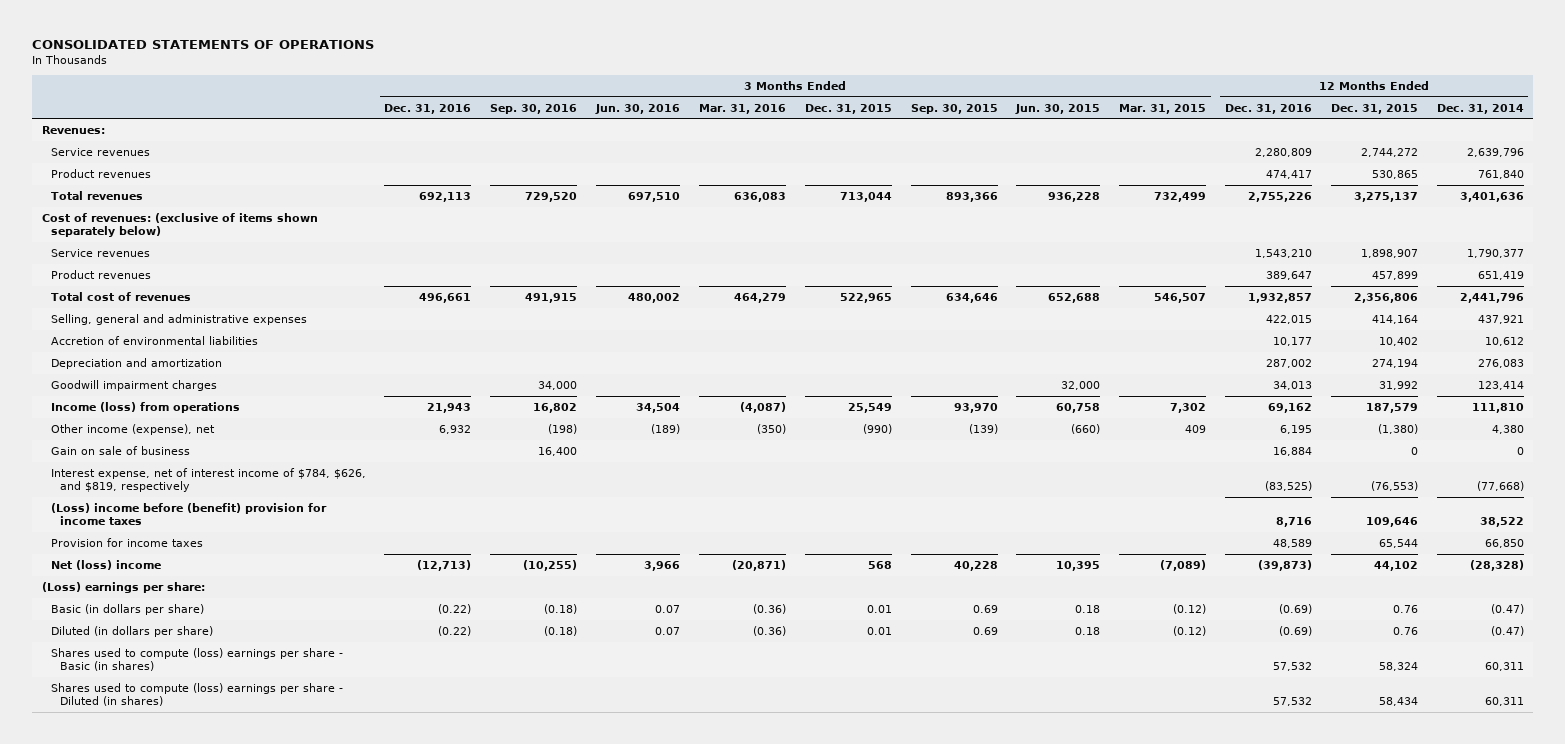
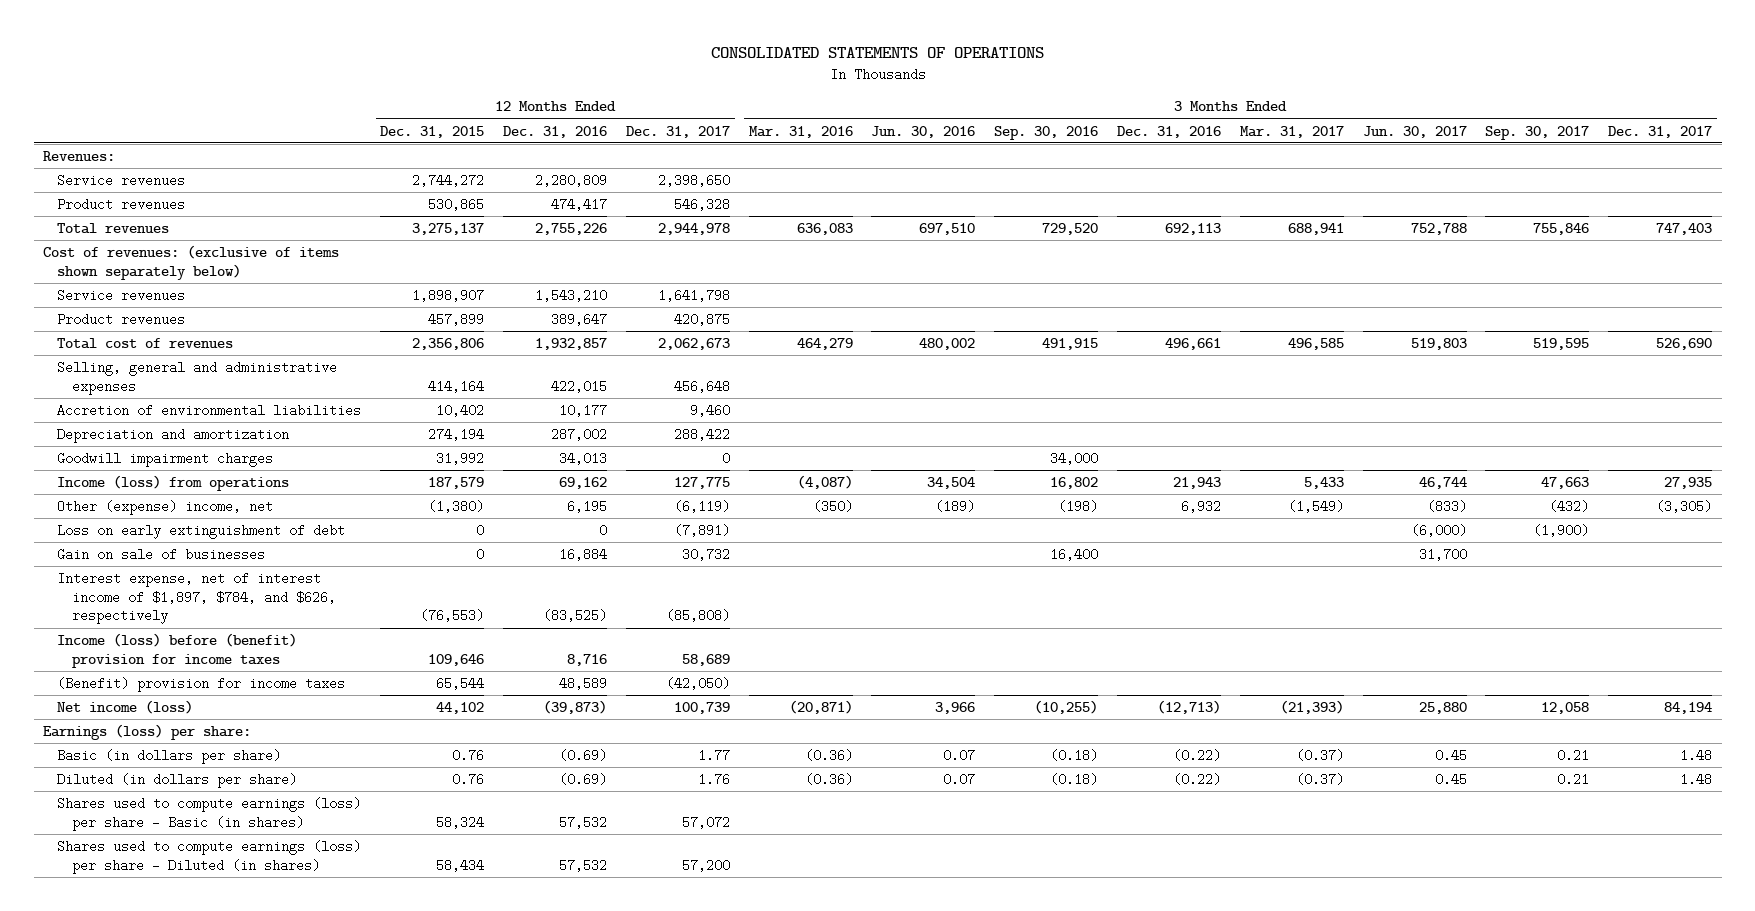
- | 3 Months Ended Dec. 31, 2016 | 3 Months Ended Sep. 30, 2016 | 3 Months Ended Jun. 30, 2016 | 3 Months Ended Mar. 31, 2016 | 3 Months Ended Dec. 31, 2015 | 3 Months Ended Sep. 30, 2015 | 3 Months Ended Jun. 30, 2015 | 3 Months Ended Mar. 31, 2015 | 12 Months Ended Dec. 31, 2016 | 12 Months Ended Dec. 31, 2015 | 12 Months Ended Dec. 31, 2014
+ | 12 Months Ended Dec. 31, 2015 | 12 Months Ended Dec. 31, 2016 | 12 Months Ended Dec. 31, 2017 | 3 Months Ended Mar. 31, 2016 | 3 Months Ended Jun. 30, 2016 | 3 Months Ended Sep. 30, 2016 | 3 Months Ended Dec. 31, 2016 | 3 Months Ended Mar. 31, 2017 | 3 Months Ended Jun. 30, 2017 | 3 Months Ended Sep. 30, 2017 | 3 Months Ended Dec. 31, 2017
- Other income (expense), net | 6,932 | (198) | (189) | (350) | (990) | (139) | (660) | 409 | 6,195 | (1,380) | 4,380
- Gain on sale of business | | 16,400 | | | | | | | 16,884 | 0 | 0
- Interest expense, net of interest income of $784, $626, and $819, respectively | | | | | | | | | (83,525) | (76,553) | (77,668)
- (Loss) income before (benefit) provision for income taxes | | | | | | | | | 8,716 | 109,646 | 38,522
- Provision for income taxes | | | | | | | | | 48,589 | 65,544 | 66,850
- Net (loss) income | (12,713) | (10,255) | 3,966 | (20,871) | 568 | 40,228 | 10,395 | (7,089) | (39,873) | 44,102 | (28,328)
- (Loss) earnings per share:
+ Other (expense) income, net | (1,380) | 6,195 | (6,119) | (350) | (189) | (198) | 6,932 | (1,549) | (833) | (432) | (3,305)
+ Loss on early extinguishment of debt | 0 | 0 | (7,891) | | | | | | (6,000) | (1,900) |
+ Gain on sale of businesses | 0 | 16,884 | 30,732 | | | 16,400 | | | 31,700 | |
+ Interest expense, net of interest income of $1,897, $784, and $626, respectively | (76,553) | (83,525) | (85,808) | | | | | | | |
+ Income (loss) before (benefit) provision for income taxes | 109,646 | 8,716 | 58,689 | | | | | | | |
+ (Benefit) provision for income taxes | 65,544 | 48,589 | (42,050) | | | | | | | |
+ Net income (loss) | 44,102 | (39,873) | 100,739 | (20,871) | 3,966 | (10,255) | (12,713) | (21,393) | 25,880 | 12,058 | 84,194
+ Earnings (loss) per share:
- Shares used to compute (loss) earnings per share - Basic (in shares) | | | | | | | | | 57,532 | 58,324 | 60,311
- Shares used to compute (loss) earnings per share - Diluted (in shares) | | | | | | | | | 57,532 | 58,434 | 60,311
+ Shares used to compute earnings (loss) per share - Basic (in shares) | 58,324 | 57,532 | 57,072 | | | | | | | |
+ Shares used to compute earnings (loss) per share - Diluted (in shares) | 58,434 | 57,532 | 57,200 | | | | | | | |

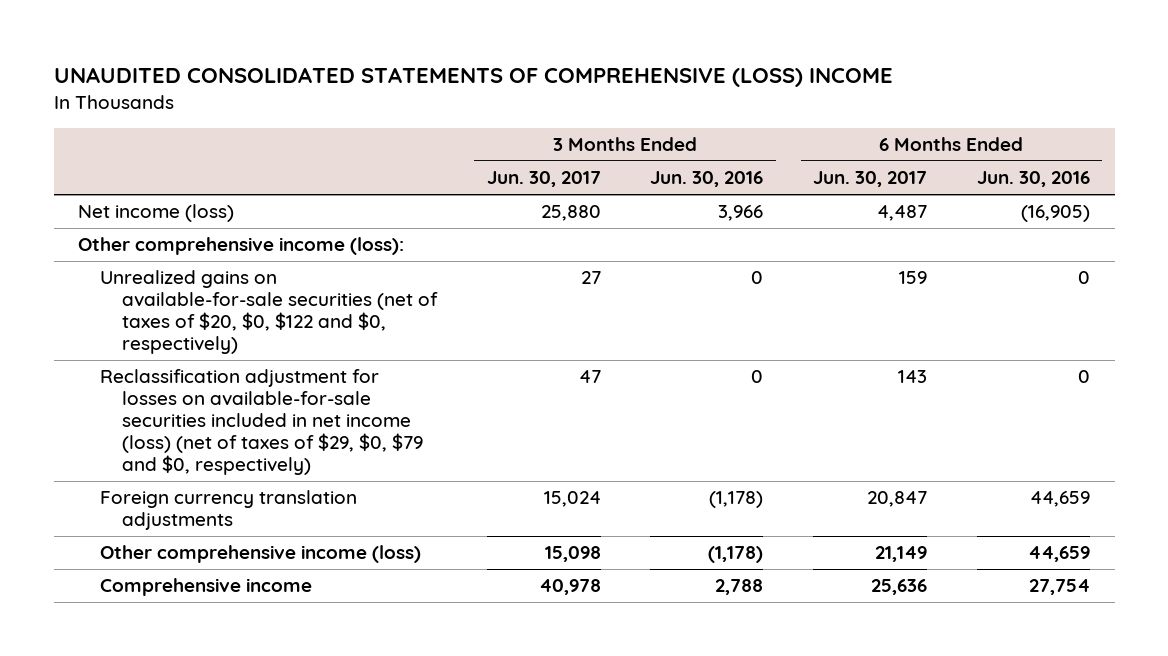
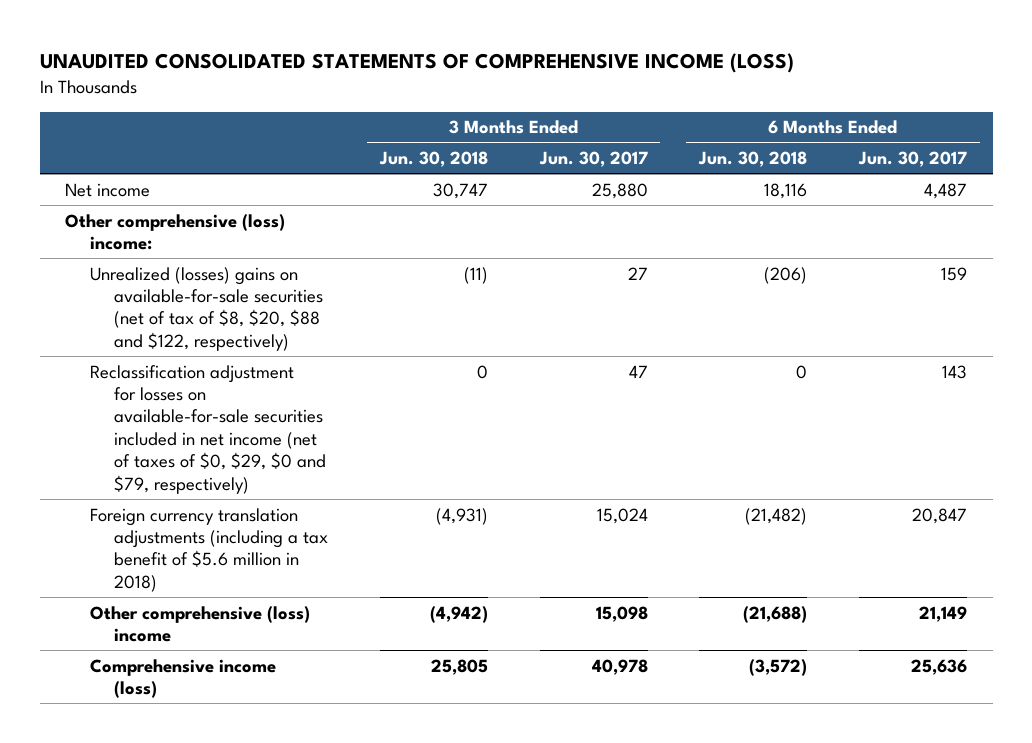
- UNAUDITED CONSOLIDATED STATEMENTS OF COMPREHENSIVE (LOSS) INCOME
+ UNAUDITED CONSOLIDATED STATEMENTS OF COMPREHENSIVE INCOME (LOSS)
- | 3 Months Ended Jun. 30, 2017 | 3 Months Ended Jun. 30, 2016 | 6 Months Ended Jun. 30, 2017 | 6 Months Ended Jun. 30, 2016
+ | 3 Months Ended Jun. 30, 2018 | 3 Months Ended Jun. 30, 2017 | 6 Months Ended Jun. 30, 2018 | 6 Months Ended Jun. 30, 2017
- Net income (loss) | 25,880 | 3,966 | 4,487 | (16,905)
- Other comprehensive income (loss):
- Unrealized gains on available-for-sale securities (net of taxes of $20, $0, $122 and $0, respectively) | 27 | 0 | 159 | 0
- Reclassification adjustment for losses on available-for-sale securities included in net income (loss) (net of taxes of $29, $0, $79 and $0, respectively) | 47 | 0 | 143 | 0
- Foreign currency translation adjustments | 15,024 | (1,178) | 20,847 | 44,659
- Other comprehensive income (loss) | 15,098 | (1,178) | 21,149 | 44,659
- Comprehensive income | 40,978 | 2,788 | 25,636 | 27,754
+ Net income | 30,747 | 25,880 | 18,116 | 4,487
+ Other comprehensive (loss) income:
+ Unrealized (losses) gains on available-for-sale securities (net of tax of $8, $20, $88 and $122, respectively) | (11) | 27 | (206) | 159
+ Reclassification adjustment for losses on available-for-sale securities included in net income (net of taxes of $0, $29, $0 and $79, respectively) | 0 | 47 | 0 | 143
+ Foreign currency translation adjustments (including a tax benefit of $5.6 million in 2018) | (4,931) | 15,024 | (21,482) | 20,847
+ Other comprehensive (loss) income | (4,942) | 15,098 | (21,688) | 21,149
+ Comprehensive income (loss) | 25,805 | 40,978 | (3,572) | 25,636

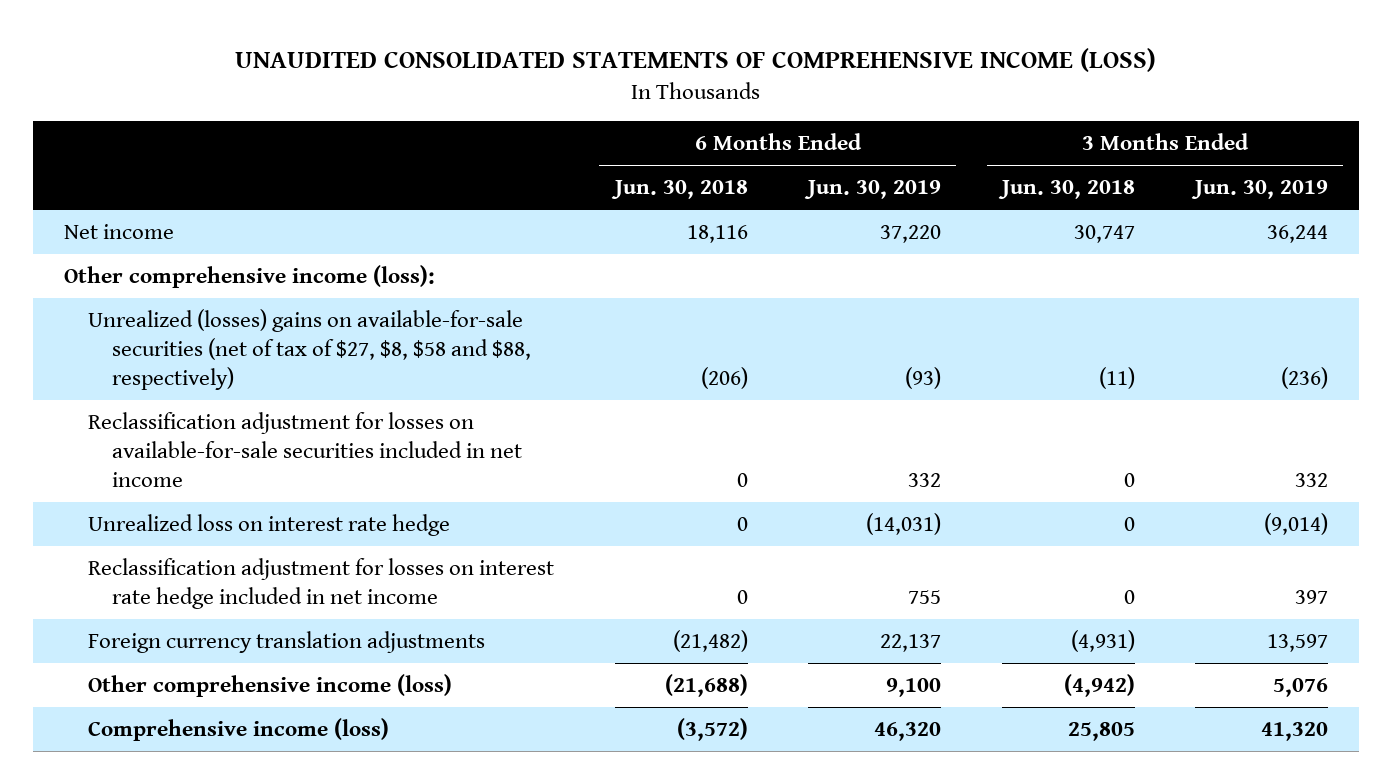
- | 3 Months Ended Jun. 30, 2018 | 3 Months Ended Jun. 30, 2017 | 6 Months Ended Jun. 30, 2018 | 6 Months Ended Jun. 30, 2017
+ | 6 Months Ended Jun. 30, 2018 | 6 Months Ended Jun. 30, 2019 | 3 Months Ended Jun. 30, 2018 | 3 Months Ended Jun. 30, 2019
- Other comprehensive (loss) income:
- Unrealized (losses) gains on available-for-sale securities (net of tax of $8, $20, $88 and $122, respectively) | (11) | 27 | (206) | 159
- Reclassification adjustment for losses on available-for-sale securities included in net income (net of taxes of $0, $29, $0 and $79, respectively) | 0 | 47 | 0 | 143
- Foreign currency translation adjustments (including a tax benefit of $5.6 million in 2018) | (4,931) | 15,024 | (21,482) | 20,847
- Other comprehensive (loss) income | (4,942) | 15,098 | (21,688) | 21,149
+ Other comprehensive income (loss):
+ Unrealized (losses) gains on available-for-sale securities (net of tax of $27, $8, $58 and $88, respectively) | (206) | (93) | (11) | (236)
+ Reclassification adjustment for losses on available-for-sale securities included in net income | 0 | 332 | 0 | 332
+ Unrealized loss on interest rate hedge | 0 | (14,031) | 0 | (9,014)
+ Reclassification adjustment for losses on interest rate hedge included in net income | 0 | 755 | 0 | 397
+ Foreign currency translation adjustments | (21,482) | 22,137 | (4,931) | 13,597
+ Other comprehensive income (loss) | (21,688) | 9,100 | (4,942) | 5,076

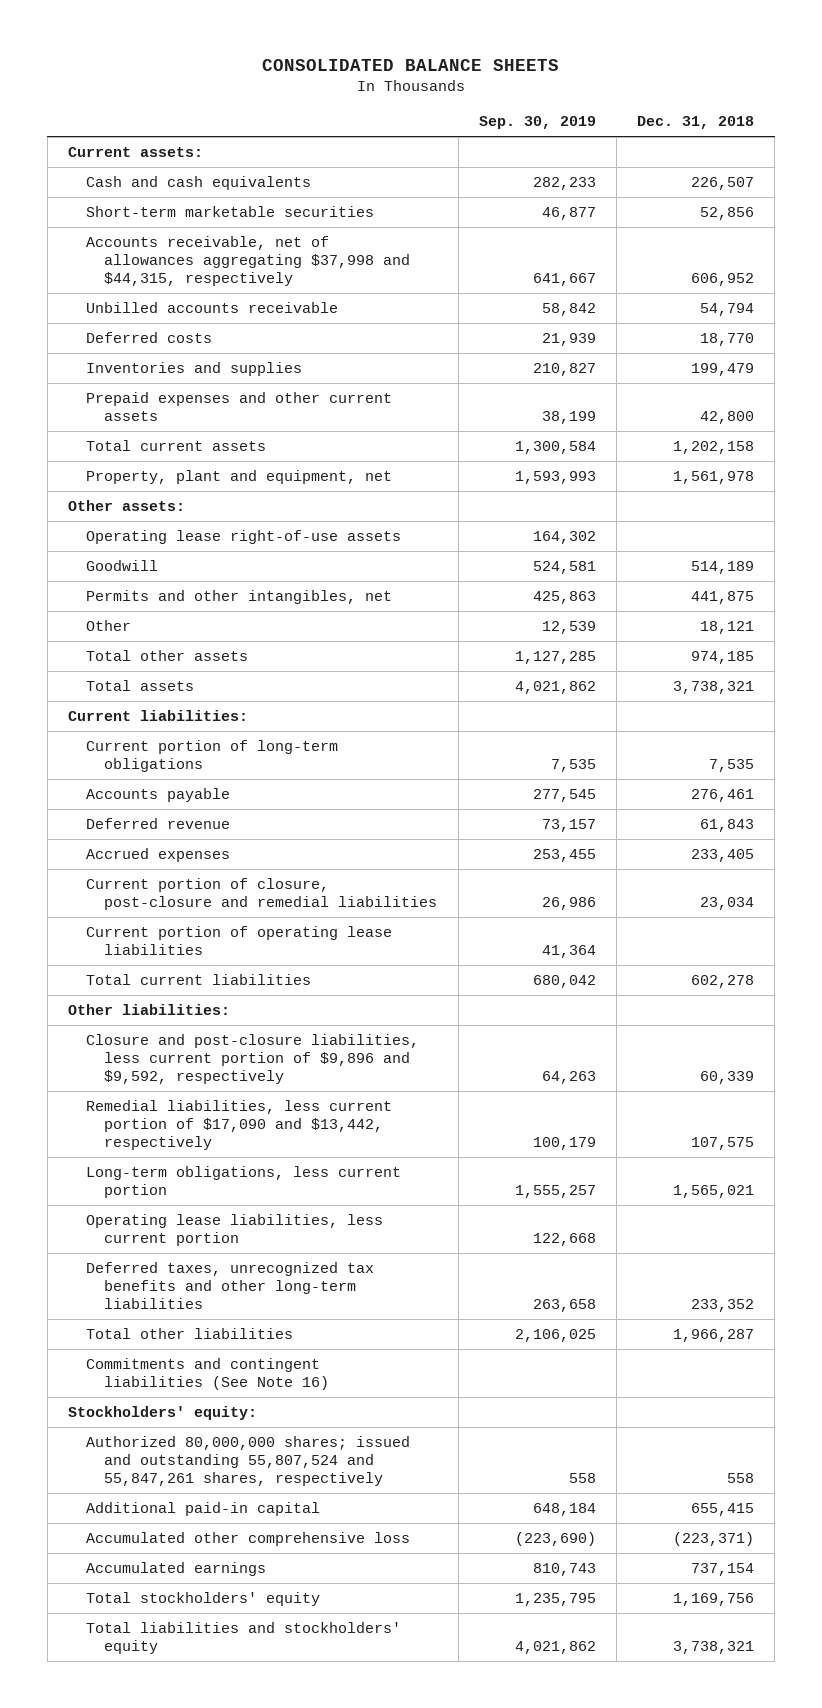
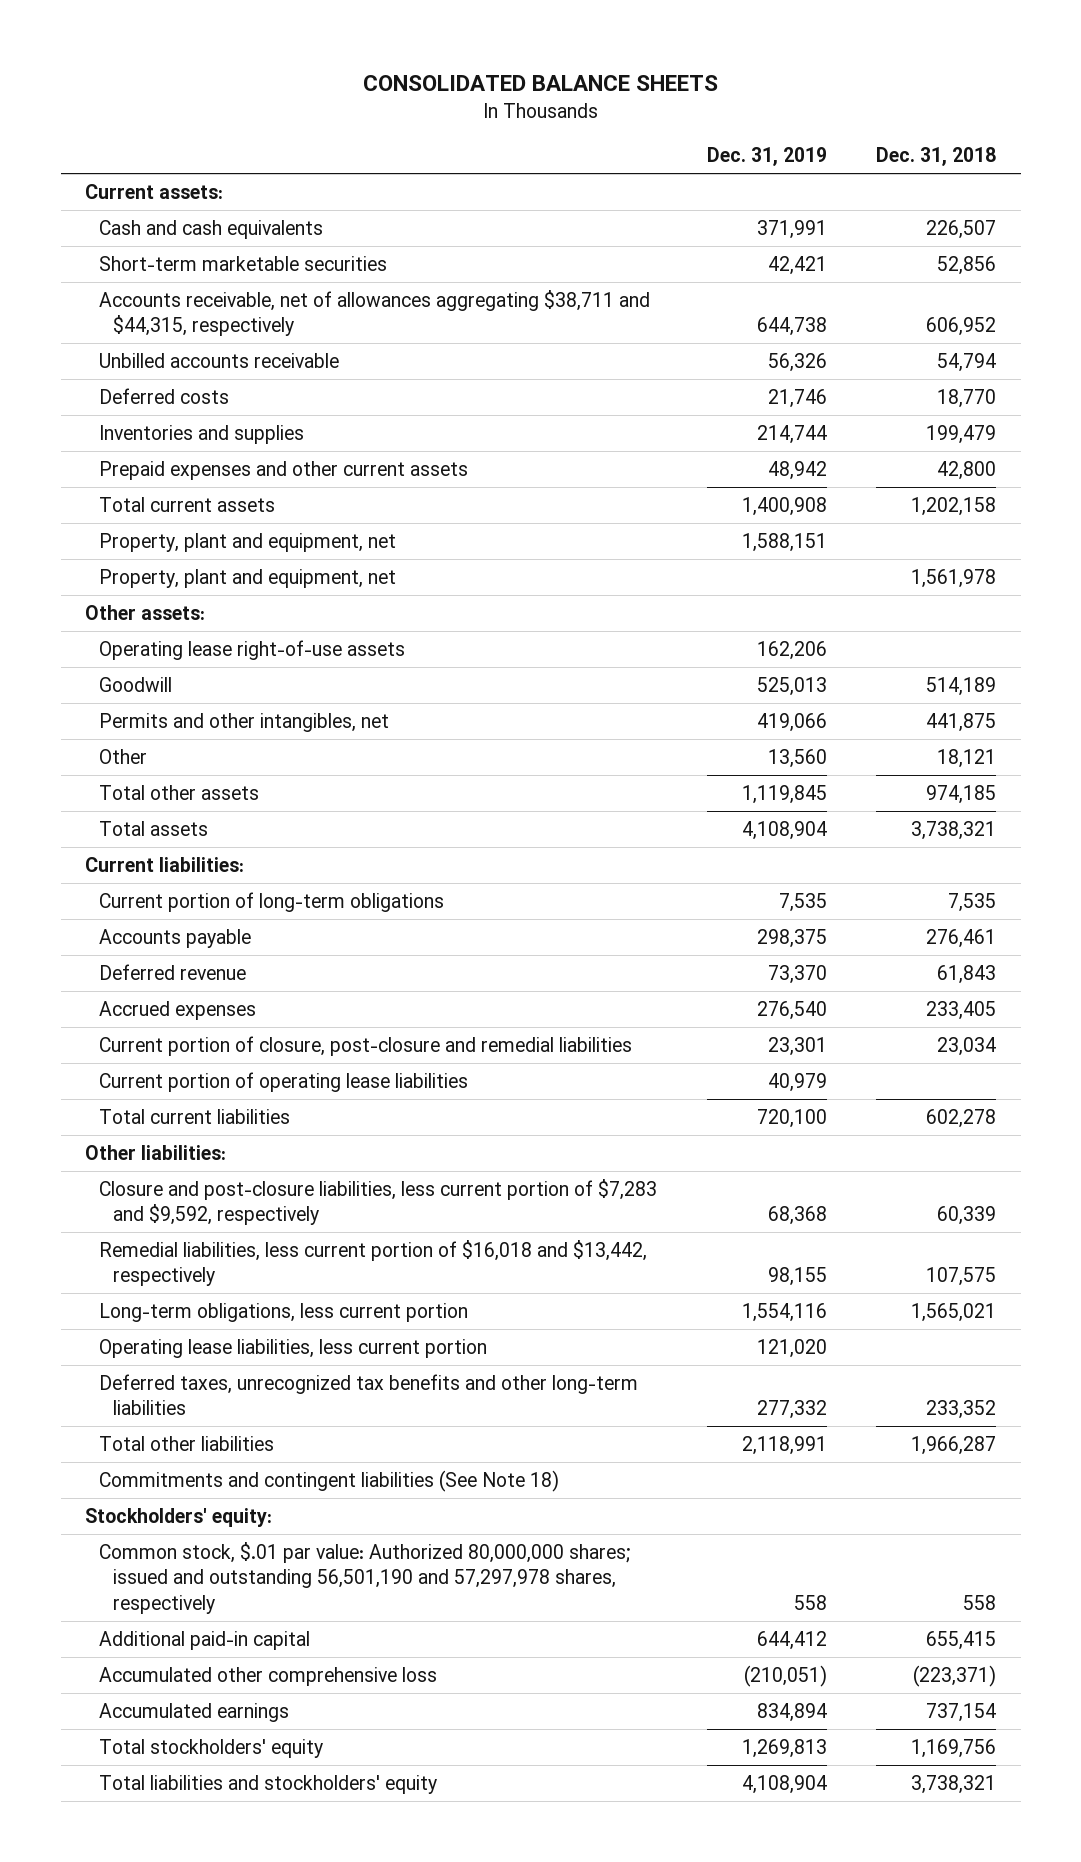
- | Sep. 30, 2019 | Dec. 31, 2018
+ | Dec. 31, 2019 | Dec. 31, 2018
- Accounts receivable, net of allowances aggregating $37,998 and $44,315, respectively | 641,667 | 606,952
+ Accounts receivable, net of allowances aggregating $38,711 and $44,315, respectively | 644,738 | 606,952
+ Property, plant and equipment, net | 1,588,151 |
- Closure and post-closure liabilities, less current portion of $9,896 and $9,592, respectively | 64,263 | 60,339
- Remedial liabilities, less current portion of $17,090 and $13,442, respectively | 100,179 | 107,575
+ Closure and post-closure liabilities, less current portion of $7,283 and $9,592, respectively | 68,368 | 60,339
+ Remedial liabilities, less current portion of $16,018 and $13,442, respectively | 98,155 | 107,575
- Commitments and contingent liabilities (See Note 16)
+ Commitments and contingent liabilities (See Note 18)
- Authorized 80,000,000 shares; issued and outstanding 55,807,524 and 55,847,261 shares, respectively | 558 | 558
+ Common stock, $.01 par value: Authorized 80,000,000 shares; issued and outstanding 56,501,190 and 57,297,978 shares, respectively | 558 | 558

